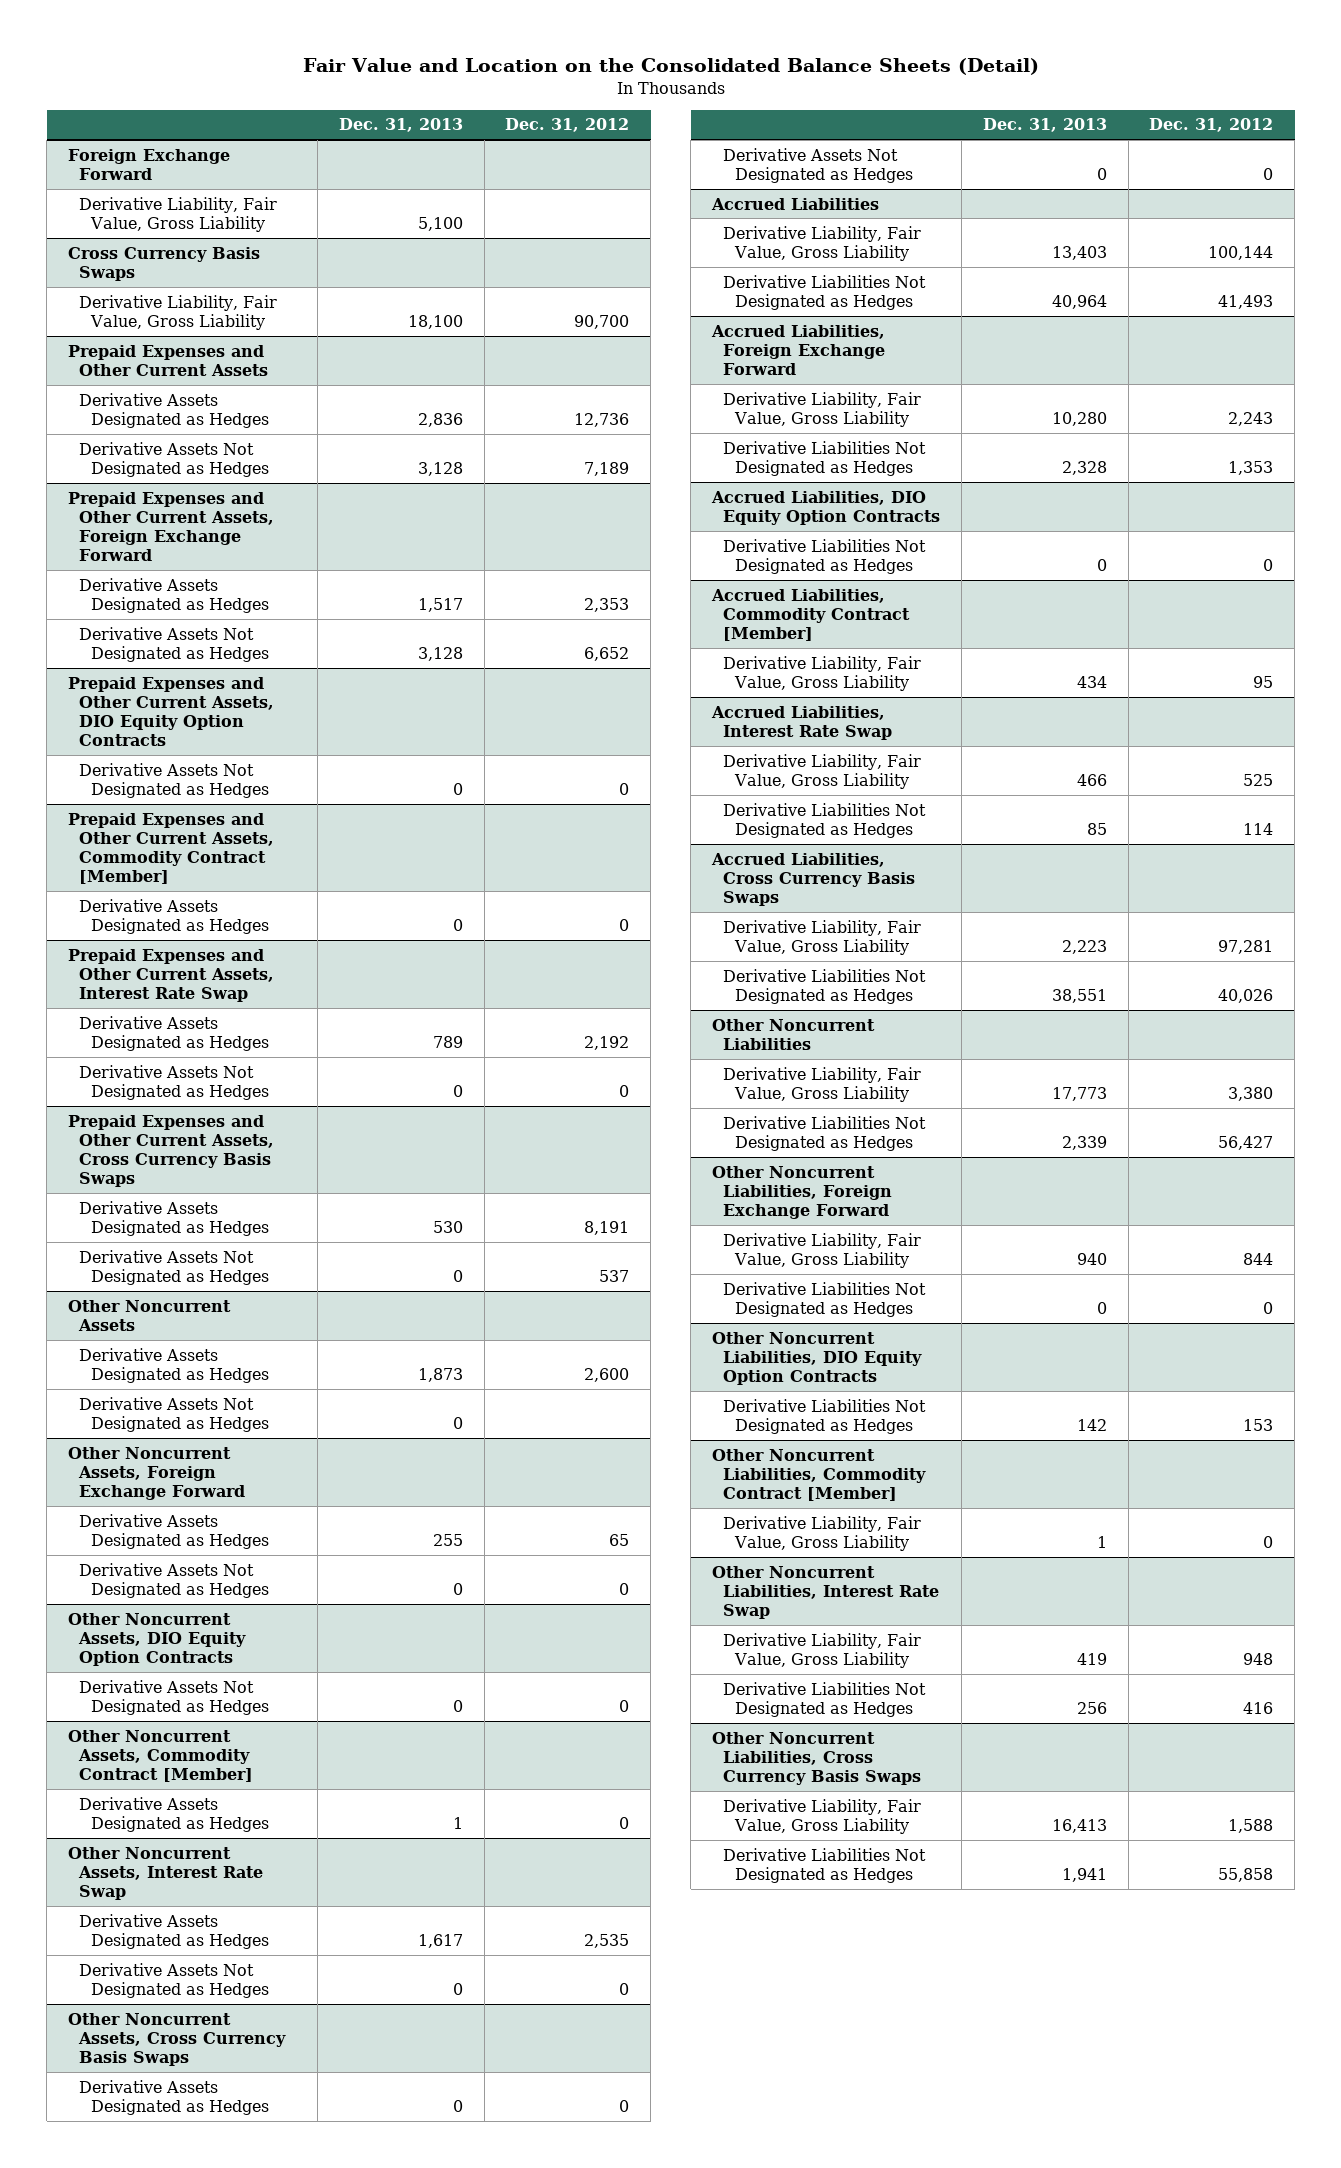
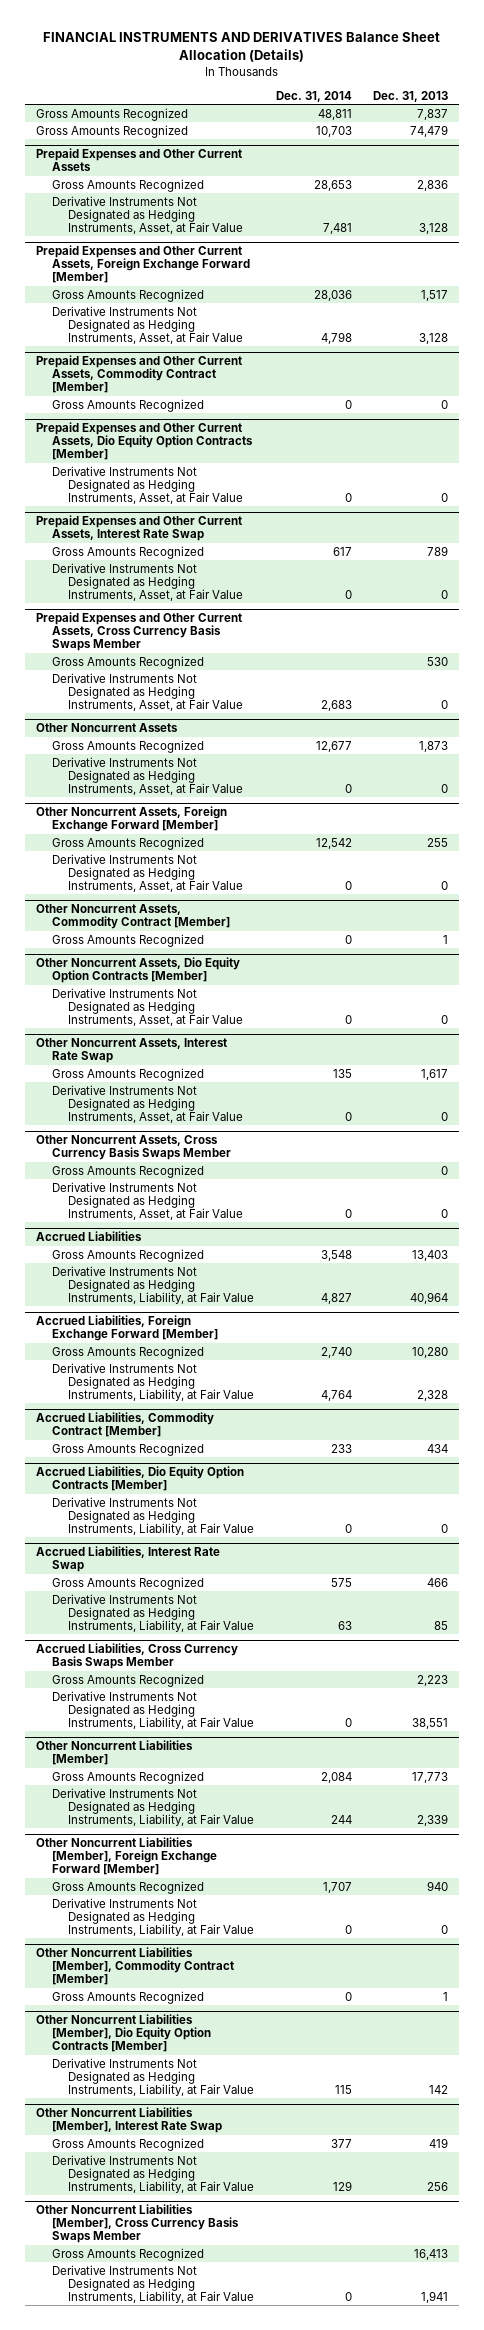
- Fair Value and Location on the Consolidated Balance Sheets (Detail)
+ FINANCIAL INSTRUMENTS AND DERIVATIVES Balance Sheet Allocation (Details)
- | Dec. 31, 2013 | Dec. 31, 2012
+ | Dec. 31, 2014 | Dec. 31, 2013
- Foreign Exchange Forward
- Derivative Liability, Fair Value, Gross Liability | 5,100 |
- Cross Currency Basis Swaps
- Derivative Liability, Fair Value, Gross Liability | 18,100 | 90,700
+ Gross Amounts Recognized | 48,811 | 7,837
+ Gross Amounts Recognized | 10,703 | 74,479
@ Prepaid Expenses and Other Current Assets
- Derivative Assets Designated as Hedges | 2,836 | 12,736
- Derivative Assets Not Designated as Hedges | 3,128 | 7,189
- Prepaid Expenses and Other Current Assets, Foreign Exchange Forward
- Derivative Assets Designated as Hedges | 1,517 | 2,353
- Derivative Assets Not Designated as Hedges | 3,128 | 6,652
- Prepaid Expenses and Other Current Assets, DIO Equity Option Contracts
- Derivative Assets Not Designated as Hedges | 0 | 0
@ Prepaid Expenses and Other Current Assets
+ Gross Amounts Recognized | 28,653 | 2,836
+ Derivative Instruments Not Designated as Hedging Instruments, Asset, at Fair Value | 7,481 | 3,128
+ Prepaid Expenses and Other Current Assets, Foreign Exchange Forward [Member]
+ Gross Amounts Recognized | 28,036 | 1,517
+ Derivative Instruments Not Designated as Hedging Instruments, Asset, at Fair Value | 4,798 | 3,128
@ Prepaid Expenses and Other Current Assets, Commodity Contract [Member]
- Derivative Assets Designated as Hedges | 0 | 0
+ Gross Amounts Recognized | 0 | 0
+ Prepaid Expenses and Other Current Assets, Dio Equity Option Contracts [Member]
+ Derivative Instruments Not Designated as Hedging Instruments, Asset, at Fair Value | 0 | 0
@ Prepaid Expenses and Other Current Assets, Interest Rate Swap
- Derivative Assets Designated as Hedges | 789 | 2,192
- Derivative Assets Not Designated as Hedges | 0 | 0
- Prepaid Expenses and Other Current Assets, Cross Currency Basis Swaps
- Derivative Assets Designated as Hedges | 530 | 8,191
- Derivative Assets Not Designated as Hedges | 0 | 537
@ Prepaid Expenses and Other Current Assets, Interest Rate Swap
+ Gross Amounts Recognized | 617 | 789
+ Derivative Instruments Not Designated as Hedging Instruments, Asset, at Fair Value | 0 | 0
+ Prepaid Expenses and Other Current Assets, Cross Currency Basis Swaps Member
+ Gross Amounts Recognized | | 530
+ Derivative Instruments Not Designated as Hedging Instruments, Asset, at Fair Value | 2,683 | 0
@ Other Noncurrent Assets
- Derivative Assets Designated as Hedges | 1,873 | 2,600
- Derivative Assets Not Designated as Hedges | 0 |
- Other Noncurrent Assets, Foreign Exchange Forward
- Derivative Assets Designated as Hedges | 255 | 65
- Derivative Assets Not Designated as Hedges | 0 | 0
- Other Noncurrent Assets, DIO Equity Option Contracts
- Derivative Assets Not Designated as Hedges | 0 | 0
@ Other Noncurrent Assets
+ Gross Amounts Recognized | 12,677 | 1,873
+ Derivative Instruments Not Designated as Hedging Instruments, Asset, at Fair Value | 0 | 0
+ Other Noncurrent Assets, Foreign Exchange Forward [Member]
+ Gross Amounts Recognized | 12,542 | 255
+ Derivative Instruments Not Designated as Hedging Instruments, Asset, at Fair Value | 0 | 0
@ Other Noncurrent Assets, Commodity Contract [Member]
- Derivative Assets Designated as Hedges | 1 | 0
+ Gross Amounts Recognized | 0 | 1
+ Other Noncurrent Assets, Dio Equity Option Contracts [Member]
+ Derivative Instruments Not Designated as Hedging Instruments, Asset, at Fair Value | 0 | 0
@ Other Noncurrent Assets, Interest Rate Swap
- Derivative Assets Designated as Hedges | 1,617 | 2,535
- Derivative Assets Not Designated as Hedges | 0 | 0
- Other Noncurrent Assets, Cross Currency Basis Swaps
- Derivative Assets Designated as Hedges | 0 | 0
- Derivative Assets Not Designated as Hedges | 0 | 0
@ Other Noncurrent Assets, Interest Rate Swap
+ Gross Amounts Recognized | 135 | 1,617
+ Derivative Instruments Not Designated as Hedging Instruments, Asset, at Fair Value | 0 | 0
+ Other Noncurrent Assets, Cross Currency Basis Swaps Member
+ Gross Amounts Recognized | | 0
+ Derivative Instruments Not Designated as Hedging Instruments, Asset, at Fair Value | 0 | 0
@ Accrued Liabilities
- Derivative Liability, Fair Value, Gross Liability | 13,403 | 100,144
- Derivative Liabilities Not Designated as Hedges | 40,964 | 41,493
- Accrued Liabilities, Foreign Exchange Forward
- Derivative Liability, Fair Value, Gross Liability | 10,280 | 2,243
- Derivative Liabilities Not Designated as Hedges | 2,328 | 1,353
- Accrued Liabilities, DIO Equity Option Contracts
- Derivative Liabilities Not Designated as Hedges | 0 | 0
@ Accrued Liabilities
+ Gross Amounts Recognized | 3,548 | 13,403
+ Derivative Instruments Not Designated as Hedging Instruments, Liability, at Fair Value | 4,827 | 40,964
+ Accrued Liabilities, Foreign Exchange Forward [Member]
+ Gross Amounts Recognized | 2,740 | 10,280
+ Derivative Instruments Not Designated as Hedging Instruments, Liability, at Fair Value | 4,764 | 2,328
@ Accrued Liabilities, Commodity Contract [Member]
- Derivative Liability, Fair Value, Gross Liability | 434 | 95
+ Gross Amounts Recognized | 233 | 434
+ Accrued Liabilities, Dio Equity Option Contracts [Member]
+ Derivative Instruments Not Designated as Hedging Instruments, Liability, at Fair Value | 0 | 0
@ Accrued Liabilities, Interest Rate Swap
- Derivative Liability, Fair Value, Gross Liability | 466 | 525
- Derivative Liabilities Not Designated as Hedges | 85 | 114
- Accrued Liabilities, Cross Currency Basis Swaps
- Derivative Liability, Fair Value, Gross Liability | 2,223 | 97,281
- Derivative Liabilities Not Designated as Hedges | 38,551 | 40,026
- Other Noncurrent Liabilities
- Derivative Liability, Fair Value, Gross Liability | 17,773 | 3,380
- Derivative Liabilities Not Designated as Hedges | 2,339 | 56,427
- Other Noncurrent Liabilities, Foreign Exchange Forward
- Derivative Liability, Fair Value, Gross Liability | 940 | 844
- Derivative Liabilities Not Designated as Hedges | 0 | 0
- Other Noncurrent Liabilities, DIO Equity Option Contracts
- Derivative Liabilities Not Designated as Hedges | 142 | 153
- Other Noncurrent Liabilities, Commodity Contract [Member]
- Derivative Liability, Fair Value, Gross Liability | 1 | 0
- Other Noncurrent Liabilities, Interest Rate Swap
- Derivative Liability, Fair Value, Gross Liability | 419 | 948
- Derivative Liabilities Not Designated as Hedges | 256 | 416
- Other Noncurrent Liabilities, Cross Currency Basis Swaps
- Derivative Liability, Fair Value, Gross Liability | 16,413 | 1,588
- Derivative Liabilities Not Designated as Hedges | 1,941 | 55,858
@ Accrued Liabilities, Interest Rate Swap
+ Gross Amounts Recognized | 575 | 466
+ Derivative Instruments Not Designated as Hedging Instruments, Liability, at Fair Value | 63 | 85
+ Accrued Liabilities, Cross Currency Basis Swaps Member
+ Gross Amounts Recognized | | 2,223
+ Derivative Instruments Not Designated as Hedging Instruments, Liability, at Fair Value | 0 | 38,551
+ Other Noncurrent Liabilities [Member]
+ Gross Amounts Recognized | 2,084 | 17,773
+ Derivative Instruments Not Designated as Hedging Instruments, Liability, at Fair Value | 244 | 2,339
+ Other Noncurrent Liabilities [Member], Foreign Exchange Forward [Member]
+ Gross Amounts Recognized | 1,707 | 940
+ Derivative Instruments Not Designated as Hedging Instruments, Liability, at Fair Value | 0 | 0
+ Other Noncurrent Liabilities [Member], Commodity Contract [Member]
+ Gross Amounts Recognized | 0 | 1
+ Other Noncurrent Liabilities [Member], Dio Equity Option Contracts [Member]
+ Derivative Instruments Not Designated as Hedging Instruments, Liability, at Fair Value | 115 | 142
+ Other Noncurrent Liabilities [Member], Interest Rate Swap
+ Gross Amounts Recognized | 377 | 419
+ Derivative Instruments Not Designated as Hedging Instruments, Liability, at Fair Value | 129 | 256
+ Other Noncurrent Liabilities [Member], Cross Currency Basis Swaps Member
+ Gross Amounts Recognized | | 16,413
+ Derivative Instruments Not Designated as Hedging Instruments, Liability, at Fair Value | 0 | 1,941

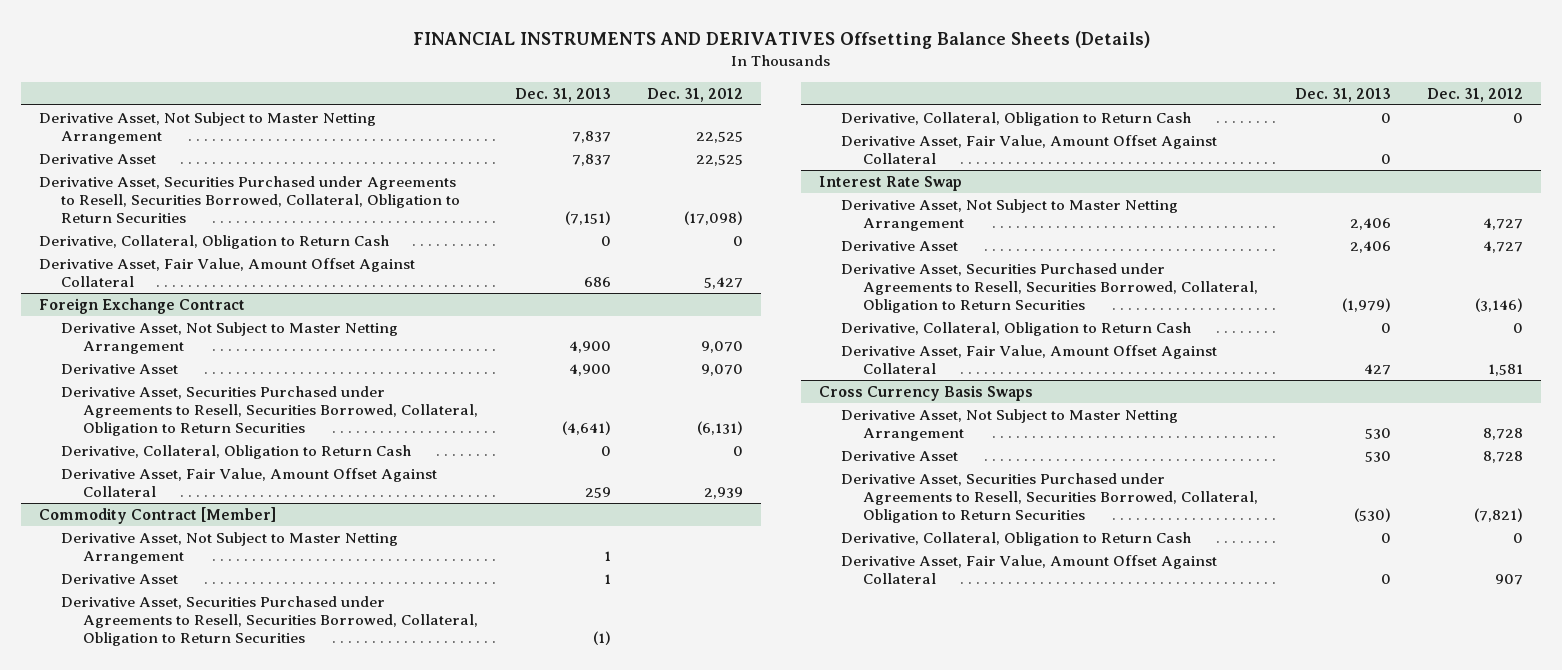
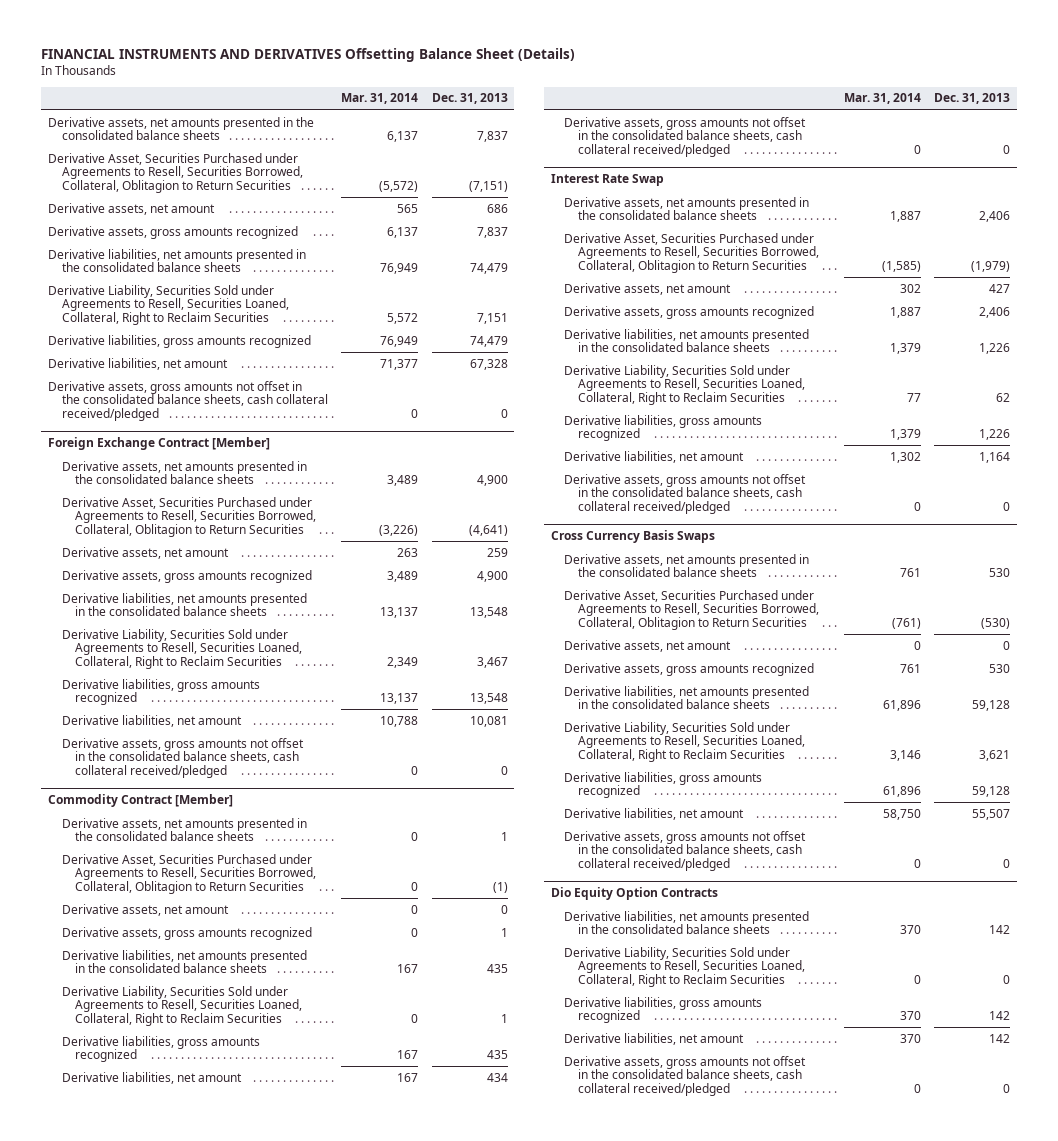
- FINANCIAL INSTRUMENTS AND DERIVATIVES Offsetting Balance Sheets (Details)
+ FINANCIAL INSTRUMENTS AND DERIVATIVES Offsetting Balance Sheet (Details)
- | Dec. 31, 2013 | Dec. 31, 2012
+ | Mar. 31, 2014 | Dec. 31, 2013
- Derivative Asset, Not Subject to Master Netting Arrangement | 7,837 | 22,525
- Derivative Asset | 7,837 | 22,525
- Derivative Asset, Securities Purchased under Agreements to Resell, Securities Borrowed, Collateral, Obligation to Return Securities | (7,151) | (17,098)
- Derivative, Collateral, Obligation to Return Cash | 0 | 0
- Derivative Asset, Fair Value, Amount Offset Against Collateral | 686 | 5,427
- Foreign Exchange Contract
- Derivative Asset, Not Subject to Master Netting Arrangement | 4,900 | 9,070
- Derivative Asset | 4,900 | 9,070
- Derivative Asset, Securities Purchased under Agreements to Resell, Securities Borrowed, Collateral, Obligation to Return Securities | (4,641) | (6,131)
- Derivative, Collateral, Obligation to Return Cash | 0 | 0
- Derivative Asset, Fair Value, Amount Offset Against Collateral | 259 | 2,939
+ Derivative assets, net amounts presented in the consolidated balance sheets | 6,137 | 7,837
+ Derivative Asset, Securities Purchased under Agreements to Resell, Securities Borrowed, Collateral, Oblitagion to Return Securities | (5,572) | (7,151)
+ Derivative assets, net amount | 565 | 686
+ Derivative assets, gross amounts recognized | 6,137 | 7,837
+ Derivative liabilities, net amounts presented in the consolidated balance sheets | 76,949 | 74,479
+ Derivative Liability, Securities Sold under Agreements to Resell, Securities Loaned, Collateral, Right to Reclaim Securities | 5,572 | 7,151
+ Derivative liabilities, gross amounts recognized | 76,949 | 74,479
+ Derivative liabilities, net amount | 71,377 | 67,328
+ Derivative assets, gross amounts not offset in the consolidated balance sheets, cash collateral received/pledged | 0 | 0
+ Foreign Exchange Contract [Member]
+ Derivative assets, net amounts presented in the consolidated balance sheets | 3,489 | 4,900
+ Derivative Asset, Securities Purchased under Agreements to Resell, Securities Borrowed, Collateral, Oblitagion to Return Securities | (3,226) | (4,641)
+ Derivative assets, net amount | 263 | 259
+ Derivative assets, gross amounts recognized | 3,489 | 4,900
+ Derivative liabilities, net amounts presented in the consolidated balance sheets | 13,137 | 13,548
+ Derivative Liability, Securities Sold under Agreements to Resell, Securities Loaned, Collateral, Right to Reclaim Securities | 2,349 | 3,467
+ Derivative liabilities, gross amounts recognized | 13,137 | 13,548
+ Derivative liabilities, net amount | 10,788 | 10,081
+ Derivative assets, gross amounts not offset in the consolidated balance sheets, cash collateral received/pledged | 0 | 0
@ Commodity Contract [Member]
- Derivative Asset, Not Subject to Master Netting Arrangement | 1 |
- Derivative Asset | 1 |
- Derivative Asset, Securities Purchased under Agreements to Resell, Securities Borrowed, Collateral, Obligation to Return Securities | (1) |
- Derivative, Collateral, Obligation to Return Cash | 0 | 0
- Derivative Asset, Fair Value, Amount Offset Against Collateral | 0 |
+ Derivative assets, net amounts presented in the consolidated balance sheets | 0 | 1
+ Derivative Asset, Securities Purchased under Agreements to Resell, Securities Borrowed, Collateral, Oblitagion to Return Securities | 0 | (1)
+ Derivative assets, net amount | 0 | 0
+ Derivative assets, gross amounts recognized | 0 | 1
+ Derivative liabilities, net amounts presented in the consolidated balance sheets | 167 | 435
+ Derivative Liability, Securities Sold under Agreements to Resell, Securities Loaned, Collateral, Right to Reclaim Securities | 0 | 1
+ Derivative liabilities, gross amounts recognized | 167 | 435
+ Derivative liabilities, net amount | 167 | 434
+ Derivative assets, gross amounts not offset in the consolidated balance sheets, cash collateral received/pledged | 0 | 0
@ Interest Rate Swap
- Derivative Asset, Not Subject to Master Netting Arrangement | 2,406 | 4,727
- Derivative Asset | 2,406 | 4,727
- Derivative Asset, Securities Purchased under Agreements to Resell, Securities Borrowed, Collateral, Obligation to Return Securities | (1,979) | (3,146)
- Derivative, Collateral, Obligation to Return Cash | 0 | 0
- Derivative Asset, Fair Value, Amount Offset Against Collateral | 427 | 1,581
+ Derivative assets, net amounts presented in the consolidated balance sheets | 1,887 | 2,406
+ Derivative Asset, Securities Purchased under Agreements to Resell, Securities Borrowed, Collateral, Oblitagion to Return Securities | (1,585) | (1,979)
+ Derivative assets, net amount | 302 | 427
+ Derivative assets, gross amounts recognized | 1,887 | 2,406
+ Derivative liabilities, net amounts presented in the consolidated balance sheets | 1,379 | 1,226
+ Derivative Liability, Securities Sold under Agreements to Resell, Securities Loaned, Collateral, Right to Reclaim Securities | 77 | 62
+ Derivative liabilities, gross amounts recognized | 1,379 | 1,226
+ Derivative liabilities, net amount | 1,302 | 1,164
+ Derivative assets, gross amounts not offset in the consolidated balance sheets, cash collateral received/pledged | 0 | 0
@ Cross Currency Basis Swaps
- Derivative Asset, Not Subject to Master Netting Arrangement | 530 | 8,728
- Derivative Asset | 530 | 8,728
- Derivative Asset, Securities Purchased under Agreements to Resell, Securities Borrowed, Collateral, Obligation to Return Securities | (530) | (7,821)
- Derivative, Collateral, Obligation to Return Cash | 0 | 0
- Derivative Asset, Fair Value, Amount Offset Against Collateral | 0 | 907
+ Derivative assets, net amounts presented in the consolidated balance sheets | 761 | 530
+ Derivative Asset, Securities Purchased under Agreements to Resell, Securities Borrowed, Collateral, Oblitagion to Return Securities | (761) | (530)
+ Derivative assets, net amount | 0 | 0
+ Derivative assets, gross amounts recognized | 761 | 530
+ Derivative liabilities, net amounts presented in the consolidated balance sheets | 61,896 | 59,128
+ Derivative Liability, Securities Sold under Agreements to Resell, Securities Loaned, Collateral, Right to Reclaim Securities | 3,146 | 3,621
+ Derivative liabilities, gross amounts recognized | 61,896 | 59,128
+ Derivative liabilities, net amount | 58,750 | 55,507
+ Derivative assets, gross amounts not offset in the consolidated balance sheets, cash collateral received/pledged | 0 | 0
+ Dio Equity Option Contracts
+ Derivative liabilities, net amounts presented in the consolidated balance sheets | 370 | 142
+ Derivative Liability, Securities Sold under Agreements to Resell, Securities Loaned, Collateral, Right to Reclaim Securities | 0 | 0
+ Derivative liabilities, gross amounts recognized | 370 | 142
+ Derivative liabilities, net amount | 370 | 142
+ Derivative assets, gross amounts not offset in the consolidated balance sheets, cash collateral received/pledged | 0 | 0

